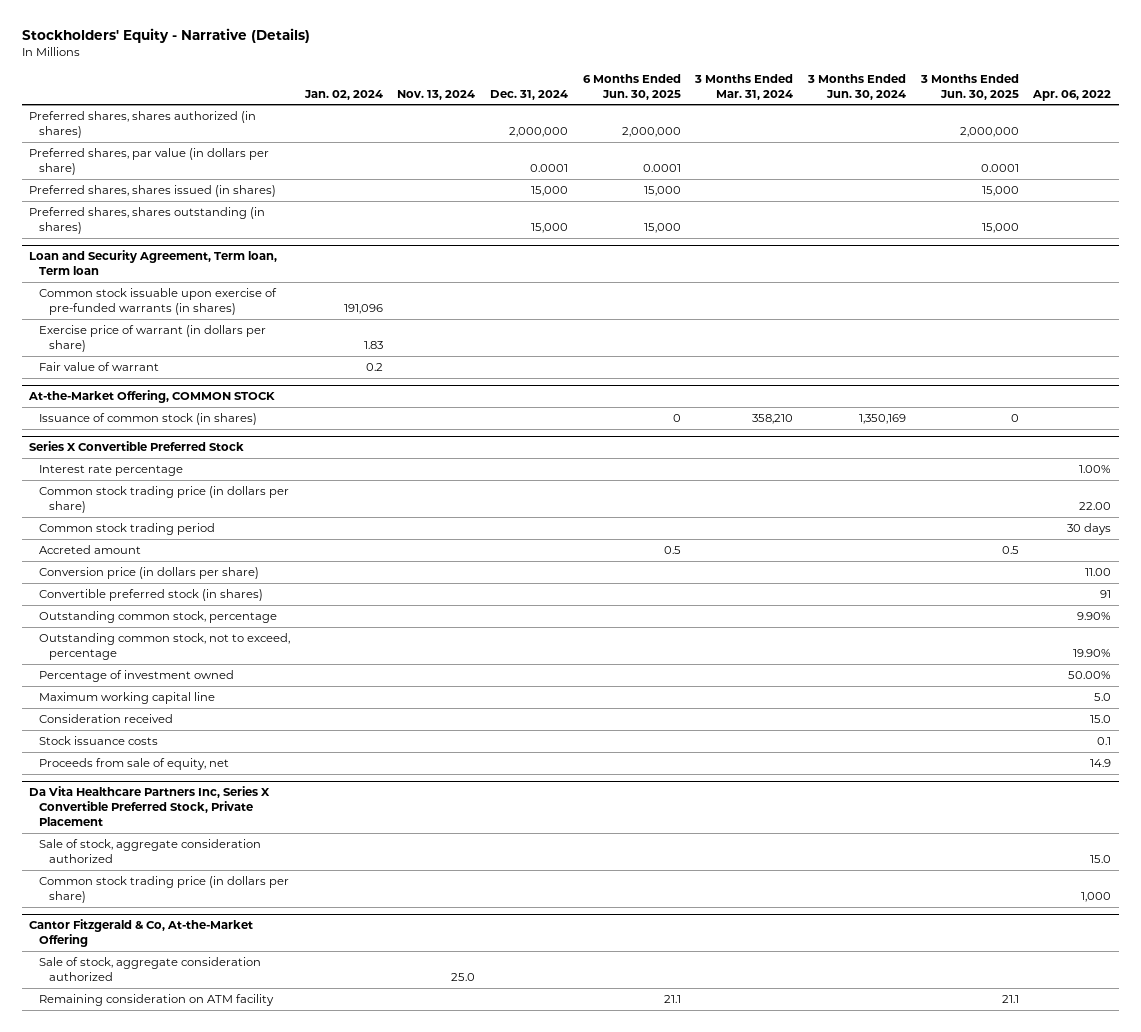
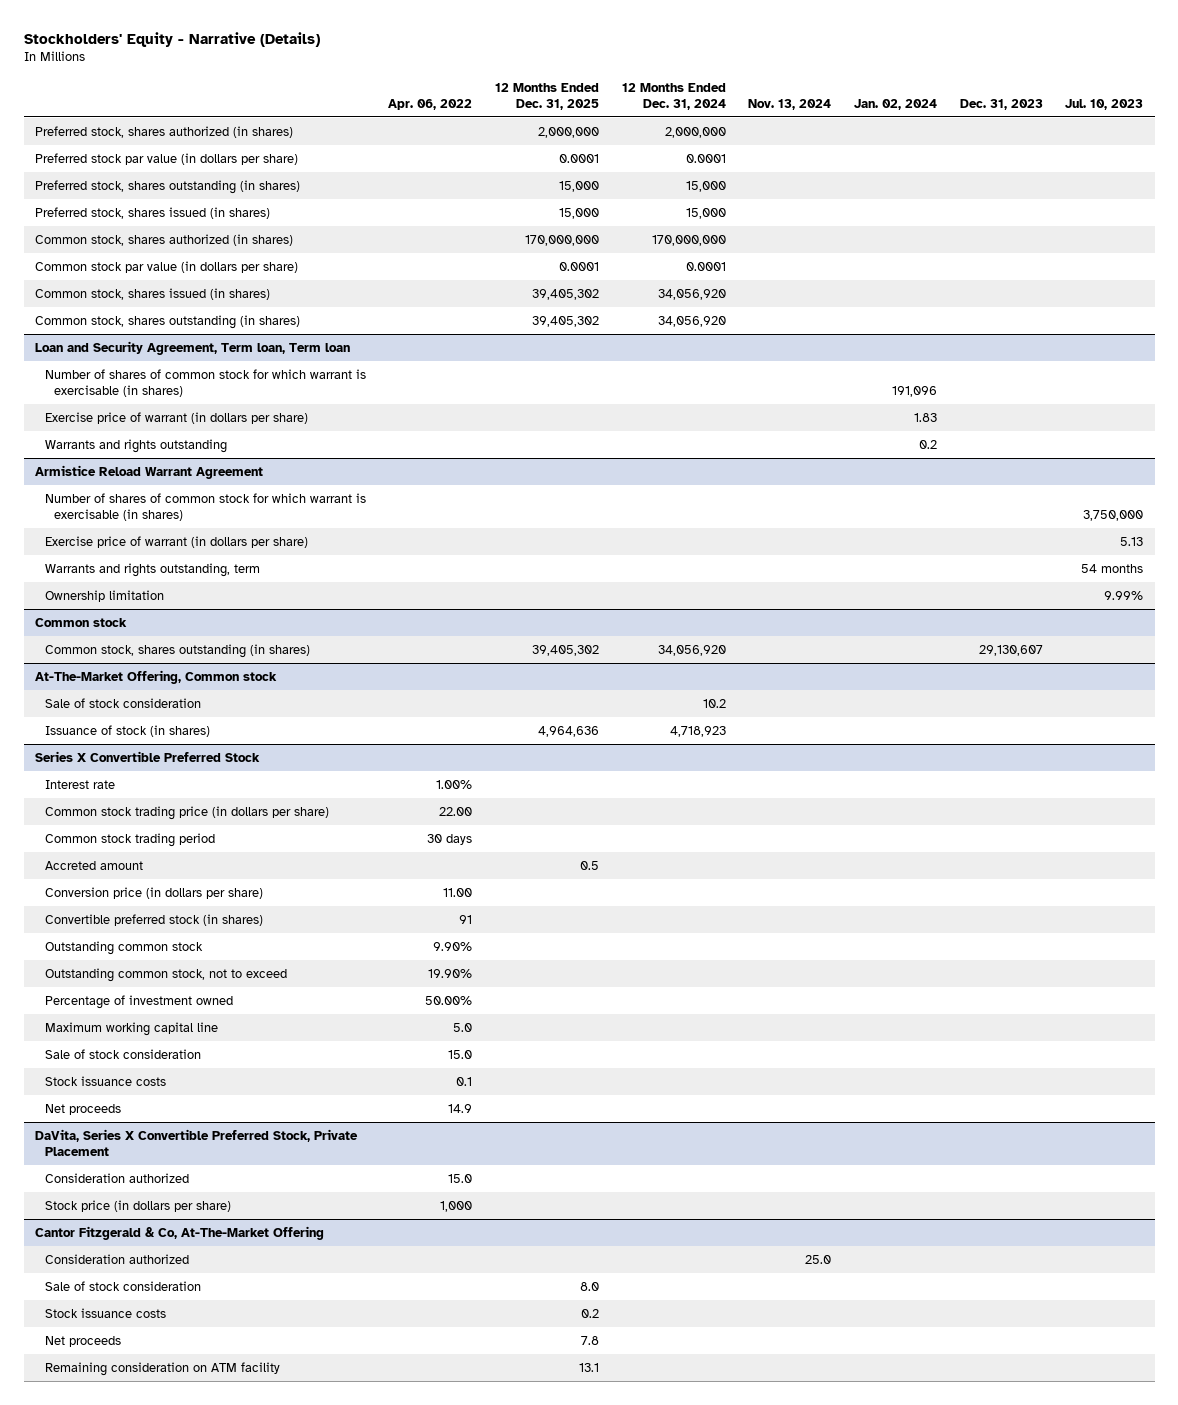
- | Jan. 02, 2024 | Nov. 13, 2024 | Dec. 31, 2024 | 6 Months Ended Jun. 30, 2025 | 3 Months Ended Mar. 31, 2024 | 3 Months Ended Jun. 30, 2024 | 3 Months Ended Jun. 30, 2025 | Apr. 06, 2022
+ | Apr. 06, 2022 | 12 Months Ended Dec. 31, 2025 | 12 Months Ended Dec. 31, 2024 | Nov. 13, 2024 | Jan. 02, 2024 | Dec. 31, 2023 | Jul. 10, 2023
- Preferred shares, shares authorized (in shares) | | | 2,000,000 | 2,000,000 | | | 2,000,000 |
- Preferred shares, par value (in dollars per share) | | | 0.0001 | 0.0001 | | | 0.0001 |
- Preferred shares, shares issued (in shares) | | | 15,000 | 15,000 | | | 15,000 |
- Preferred shares, shares outstanding (in shares) | | | 15,000 | 15,000 | | | 15,000 |
+ Preferred stock, shares authorized (in shares) | | 2,000,000 | 2,000,000 | | | |
+ Preferred stock par value (in dollars per share) | | 0.0001 | 0.0001 | | | |
+ Preferred stock, shares outstanding (in shares) | | 15,000 | 15,000 | | | |
+ Preferred stock, shares issued (in shares) | | 15,000 | 15,000 | | | |
+ Common stock, shares authorized (in shares) | | 170,000,000 | 170,000,000 | | | |
+ Common stock par value (in dollars per share) | | 0.0001 | 0.0001 | | | |
+ Common stock, shares issued (in shares) | | 39,405,302 | 34,056,920 | | | |
+ Common stock, shares outstanding (in shares) | | 39,405,302 | 34,056,920 | | | |
@ Loan and Security Agreement, Term loan, Term loan
- Common stock issuable upon exercise of pre-funded warrants (in shares) | 191,096 | | | | | | |
+ Number of shares of common stock for which warrant is exercisable (in shares) | | | | | 191,096 | |
- Fair value of warrant | 0.2 | | | | | | |
- At-the-Market Offering, COMMON STOCK
- Issuance of common stock (in shares) | | | | 0 | 358,210 | 1,350,169 | 0 |
@ Loan and Security Agreement, Term loan, Term loan
+ Warrants and rights outstanding | | | | | 0.2 | |
+ Armistice Reload Warrant Agreement
+ Number of shares of common stock for which warrant is exercisable (in shares) | | | | | | | 3,750,000
+ Exercise price of warrant (in dollars per share) | | | | | | | 5.13
+ Warrants and rights outstanding, term | | | | | | | 54 months
+ Ownership limitation | | | | | | | 9.99%
+ Common stock
+ Common stock, shares outstanding (in shares) | | 39,405,302 | 34,056,920 | | | 29,130,607 |
+ At-The-Market Offering, Common stock
+ Sale of stock consideration | | | 10.2 | | | |
+ Issuance of stock (in shares) | | 4,964,636 | 4,718,923 | | | |
@ Series X Convertible Preferred Stock
- Interest rate percentage | | | | | | | | 1.00%
+ Interest rate | 1.00% | | | | | |
- Outstanding common stock, percentage | | | | | | | | 9.90%
- Outstanding common stock, not to exceed, percentage | | | | | | | | 19.90%
+ Outstanding common stock | 9.90% | | | | | |
+ Outstanding common stock, not to exceed | 19.90% | | | | | |
- Consideration received | | | | | | | | 15.0
+ Sale of stock consideration | 15.0 | | | | | |
- Proceeds from sale of equity, net | | | | | | | | 14.9
- Da Vita Healthcare Partners Inc, Series X Convertible Preferred Stock, Private Placement
- Sale of stock, aggregate consideration authorized | | | | | | | | 15.0
- Common stock trading price (in dollars per share) | | | | | | | | 1,000
- Cantor Fitzgerald & Co, At-the-Market Offering
- Sale of stock, aggregate consideration authorized | | 25.0 | | | | | |
@ Series X Convertible Preferred Stock
+ Net proceeds | 14.9 | | | | | |
+ DaVita, Series X Convertible Preferred Stock, Private Placement
+ Consideration authorized | 15.0 | | | | | |
+ Stock price (in dollars per share) | 1,000 | | | | | |
+ Cantor Fitzgerald & Co, At-The-Market Offering
+ Consideration authorized | | | | 25.0 | | |
+ Sale of stock consideration | | 8.0 | | | | |
+ Stock issuance costs | | 0.2 | | | | |
+ Net proceeds | | 7.8 | | | | |

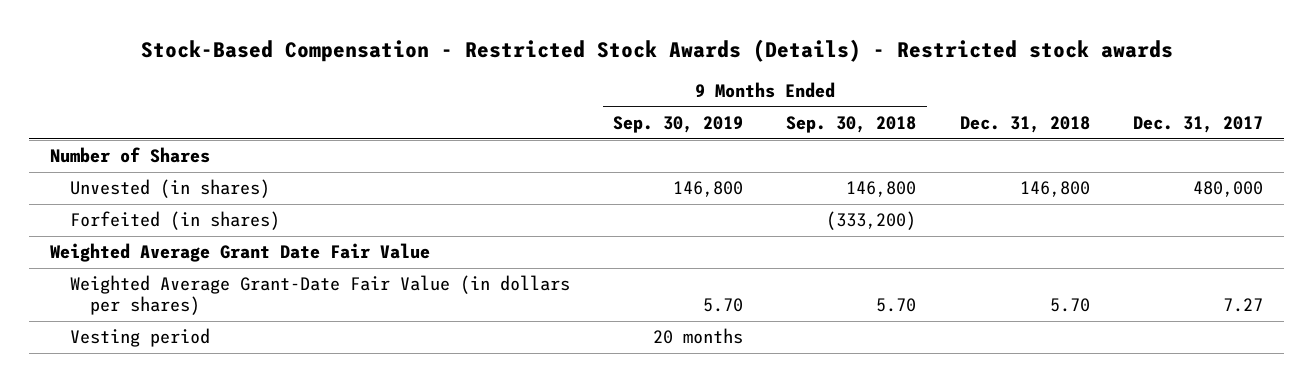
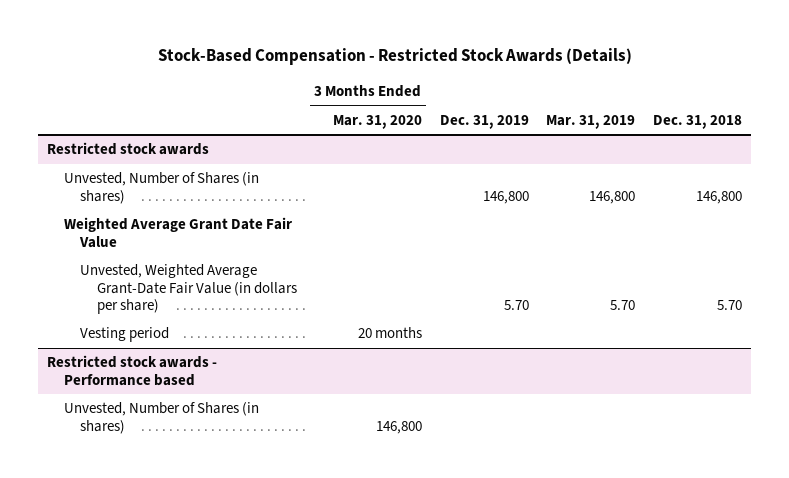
- Stock-Based Compensation - Restricted Stock Awards (Details) - Restricted stock awards
+ Stock-Based Compensation - Restricted Stock Awards (Details)
- | 9 Months Ended Sep. 30, 2019 | 9 Months Ended Sep. 30, 2018 | Dec. 31, 2018 | Dec. 31, 2017
+ | 3 Months Ended Mar. 31, 2020 | Dec. 31, 2019 | Mar. 31, 2019 | Dec. 31, 2018
- Number of Shares
- Unvested (in shares) | 146,800 | 146,800 | 146,800 | 480,000
- Forfeited (in shares) | | (333,200) | |
- Weighted Average Grant Date Fair Value
- Weighted Average Grant-Date Fair Value (in dollars per shares) | 5.70 | 5.70 | 5.70 | 7.27
- Vesting period | 20 months | | |
+ Restricted stock awards
+ Unvested, Number of Shares (in shares) | | 146,800 | 146,800 | 146,800
+ Weighted Average Grant Date Fair Value
+ Unvested, Weighted Average Grant-Date Fair Value (in dollars per share) | | 5.70 | 5.70 | 5.70
+ Vesting period | 20 months | | |
+ Restricted stock awards - Performance based
+ Unvested, Number of Shares (in shares) | 146,800 | | |

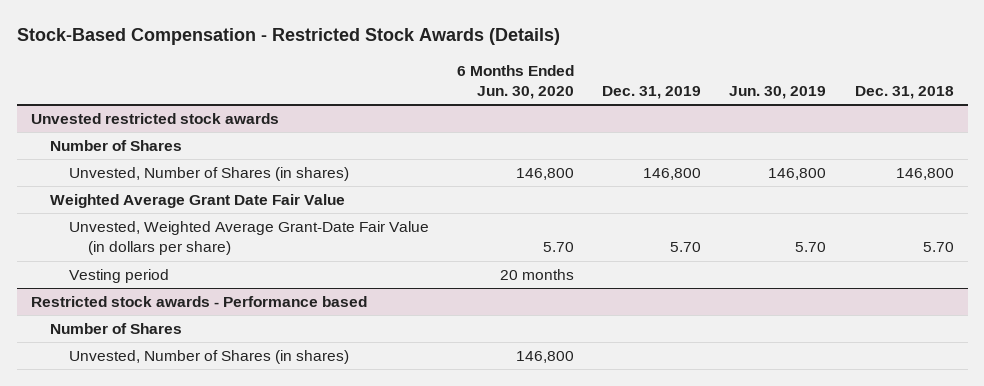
- | 3 Months Ended Mar. 31, 2020 | Dec. 31, 2019 | Mar. 31, 2019 | Dec. 31, 2018
+ | 6 Months Ended Jun. 30, 2020 | Dec. 31, 2019 | Jun. 30, 2019 | Dec. 31, 2018
- Restricted stock awards
+ Unvested restricted stock awards
+ Number of Shares
@ Restricted stock awards - Performance based
+ Number of Shares

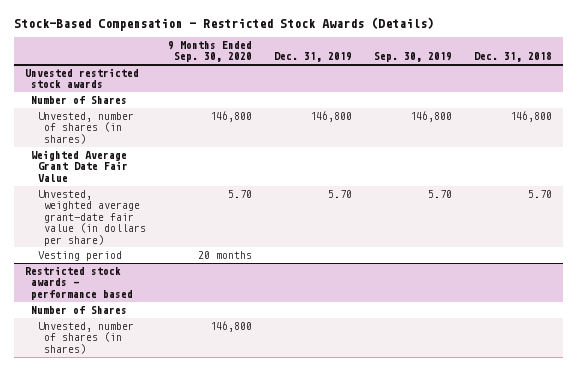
- | 6 Months Ended Jun. 30, 2020 | Dec. 31, 2019 | Jun. 30, 2019 | Dec. 31, 2018
+ | 9 Months Ended Sep. 30, 2020 | Dec. 31, 2019 | Sep. 30, 2019 | Dec. 31, 2018
@ Unvested restricted stock awards
- Unvested, Number of Shares (in shares) | 146,800 | 146,800 | 146,800 | 146,800
+ Unvested, number of shares (in shares) | 146,800 | 146,800 | 146,800 | 146,800
- Unvested, Weighted Average Grant-Date Fair Value (in dollars per share) | 5.70 | 5.70 | 5.70 | 5.70
+ Unvested, weighted average grant-date fair value (in dollars per share) | 5.70 | 5.70 | 5.70 | 5.70
- Restricted stock awards - Performance based
+ Restricted stock awards - performance based
- Unvested, Number of Shares (in shares) | 146,800 | | |
+ Unvested, number of shares (in shares) | 146,800 | | |

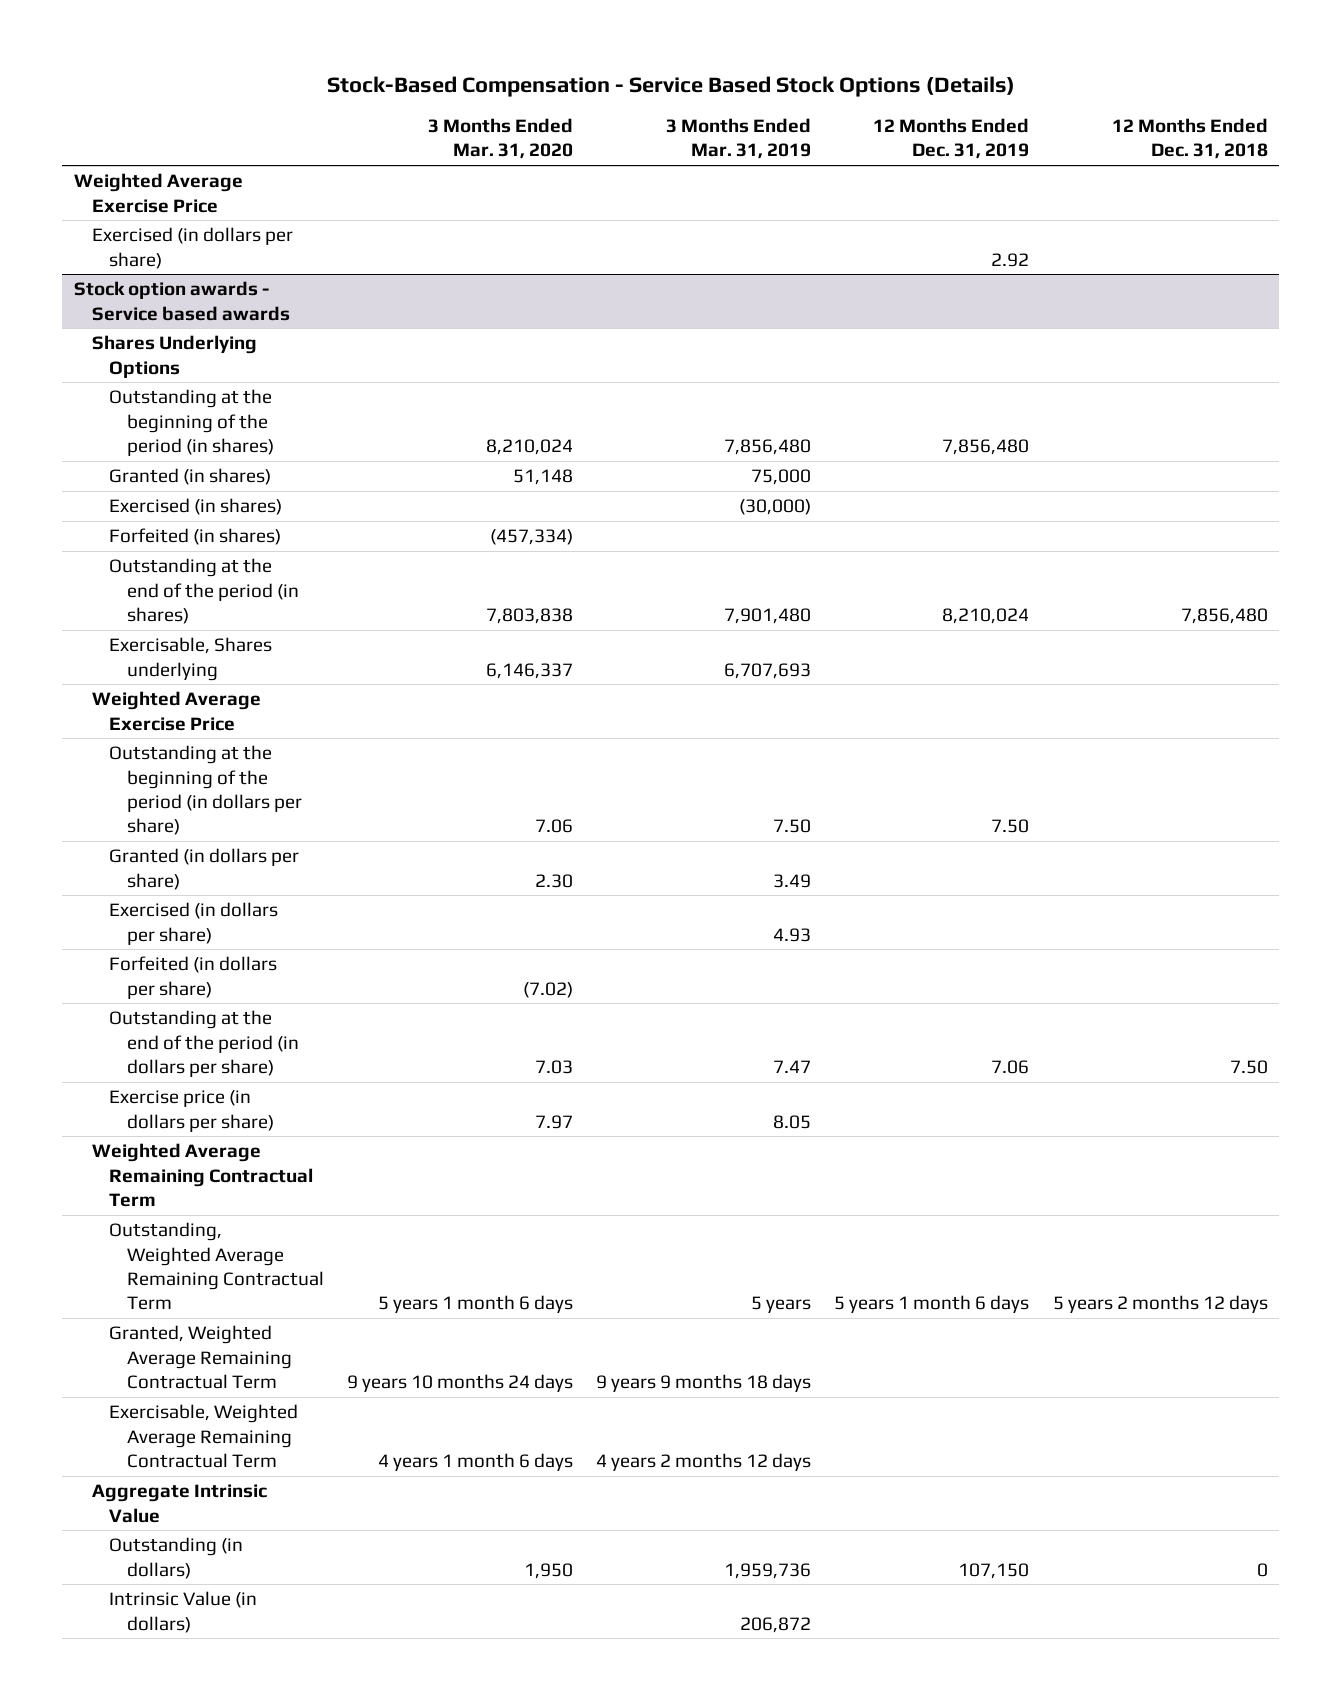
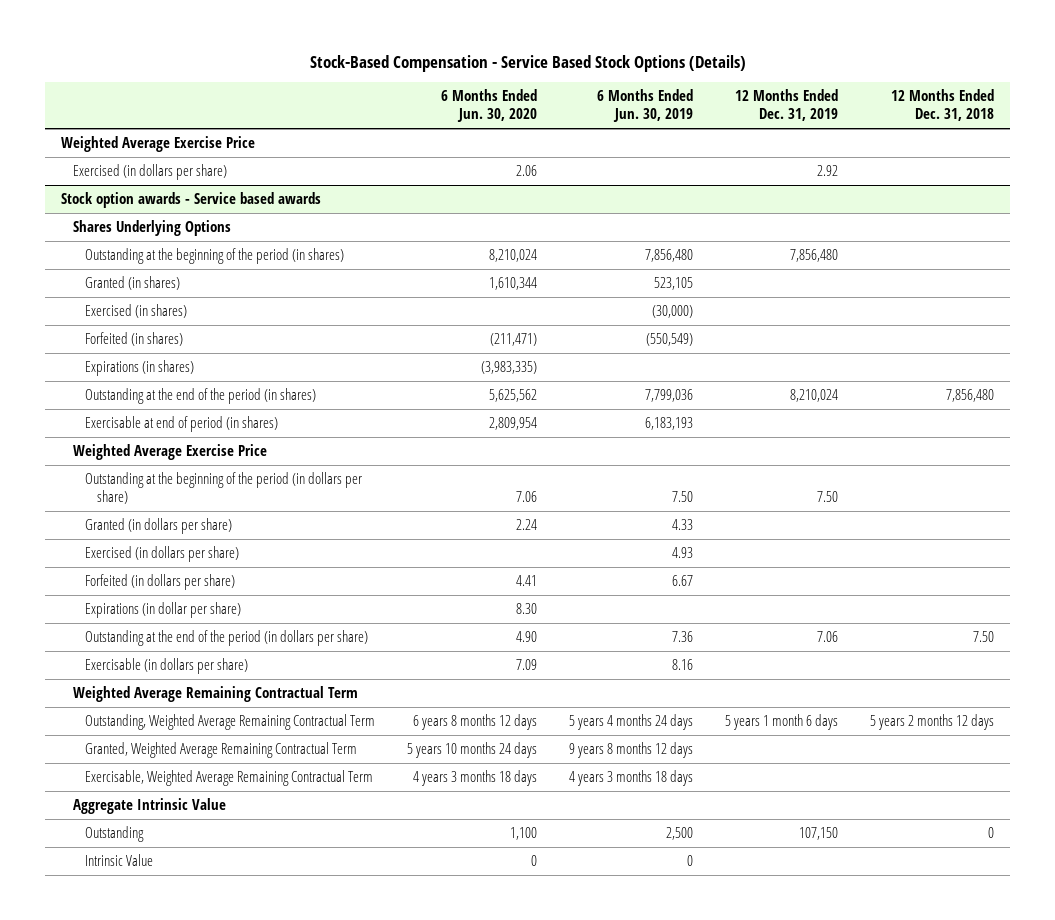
- | 3 Months Ended Mar. 31, 2020 | 3 Months Ended Mar. 31, 2019 | 12 Months Ended Dec. 31, 2019 | 12 Months Ended Dec. 31, 2018
+ | 6 Months Ended Jun. 30, 2020 | 6 Months Ended Jun. 30, 2019 | 12 Months Ended Dec. 31, 2019 | 12 Months Ended Dec. 31, 2018
@ Stock option awards - Service based awards
+ Expirations (in shares) | (3,983,335) | | |
- Exercisable, Shares underlying | 6,146,337 | 6,707,693 | |
+ Exercisable at end of period (in shares) | 2,809,954 | 6,183,193 | |
+ Expirations (in dollar per share) | 8.30 | | |
- Exercise price (in dollars per share) | 7.97 | 8.05 | |
+ Exercisable (in dollars per share) | 7.09 | 8.16 | |
- Outstanding (in dollars) | 1,950 | 1,959,736 | 107,150 | 0
- Intrinsic Value (in dollars) | | 206,872 | |
+ Outstanding | 1,100 | 2,500 | 107,150 | 0
+ Intrinsic Value | 0 | 0 | |

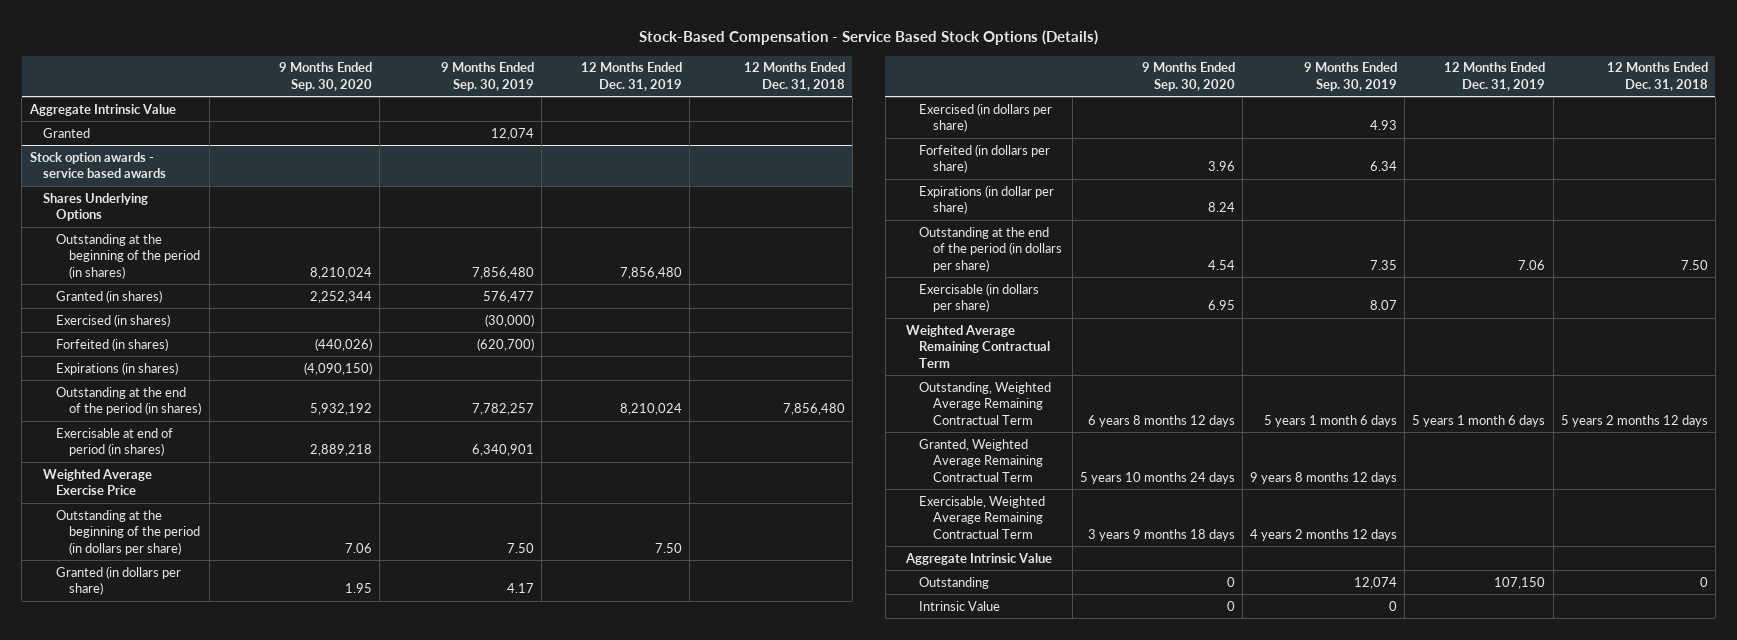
- | 6 Months Ended Jun. 30, 2020 | 6 Months Ended Jun. 30, 2019 | 12 Months Ended Dec. 31, 2019 | 12 Months Ended Dec. 31, 2018
+ | 9 Months Ended Sep. 30, 2020 | 9 Months Ended Sep. 30, 2019 | 12 Months Ended Dec. 31, 2019 | 12 Months Ended Dec. 31, 2018
- Weighted Average Exercise Price
- Exercised (in dollars per share) | 2.06 | | 2.92 |
- Stock option awards - Service based awards
+ Aggregate Intrinsic Value
+ Granted | | 12,074 | |
+ Stock option awards - service based awards

